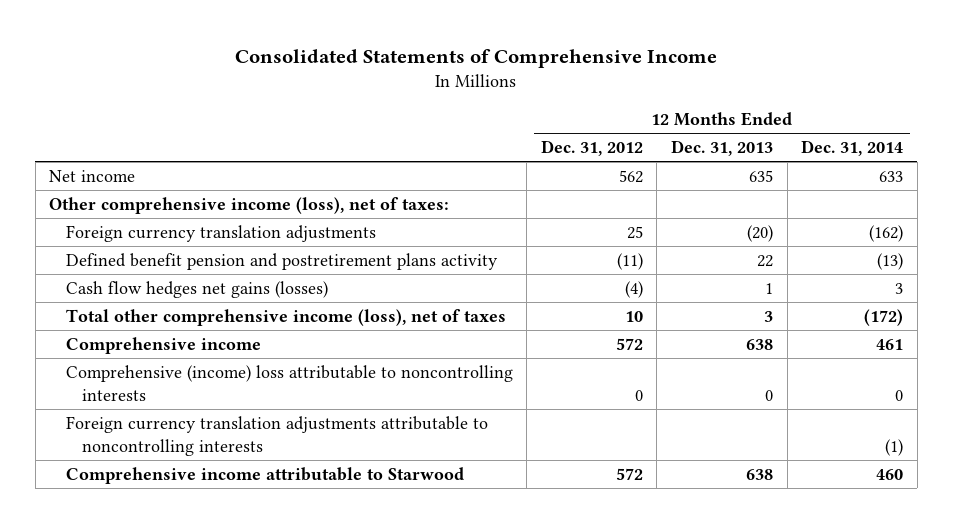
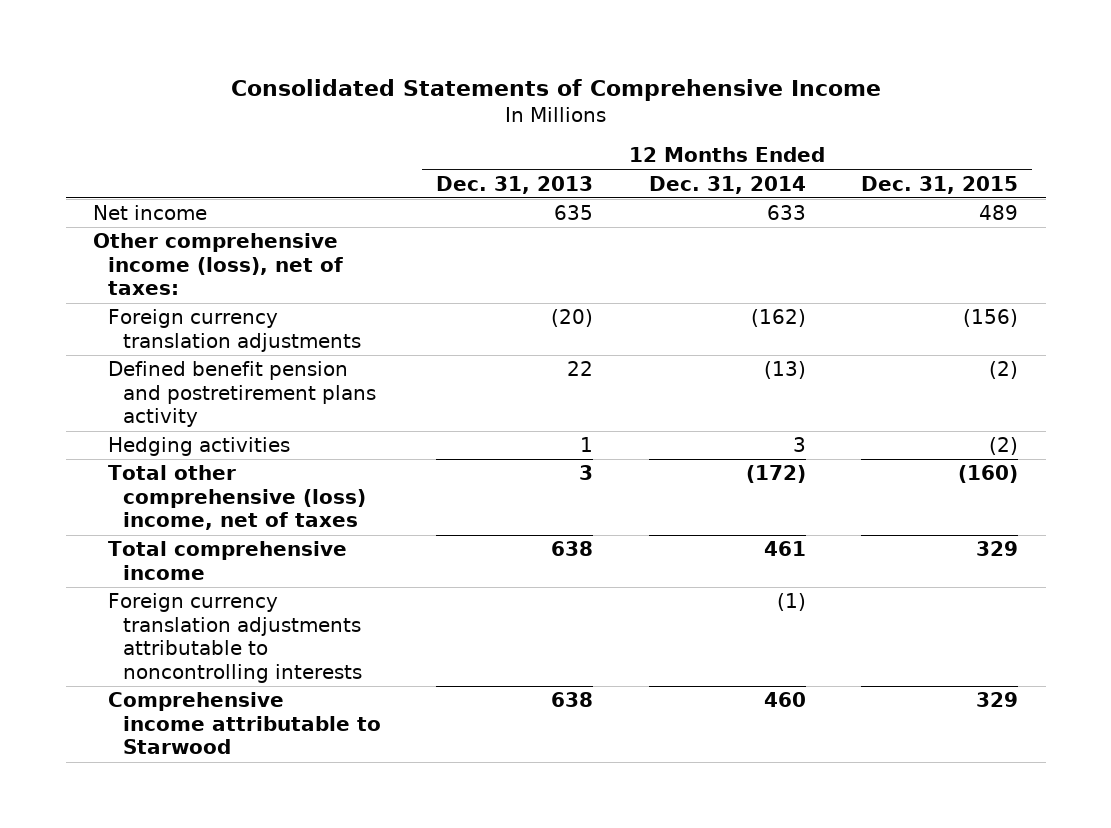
- | 12 Months Ended Dec. 31, 2012 | 12 Months Ended Dec. 31, 2013 | 12 Months Ended Dec. 31, 2014
+ | 12 Months Ended Dec. 31, 2013 | 12 Months Ended Dec. 31, 2014 | 12 Months Ended Dec. 31, 2015
- Cash flow hedges net gains (losses) | (4) | 1 | 3
- Total other comprehensive income (loss), net of taxes | 10 | 3 | (172)
- Comprehensive income | 572 | 638 | 461
- Comprehensive (income) loss attributable to noncontrolling interests | 0 | 0 | 0
+ Hedging activities | 1 | 3 | (2)
+ Total other comprehensive (loss) income, net of taxes | 3 | (172) | (160)
+ Total comprehensive income | 638 | 461 | 329

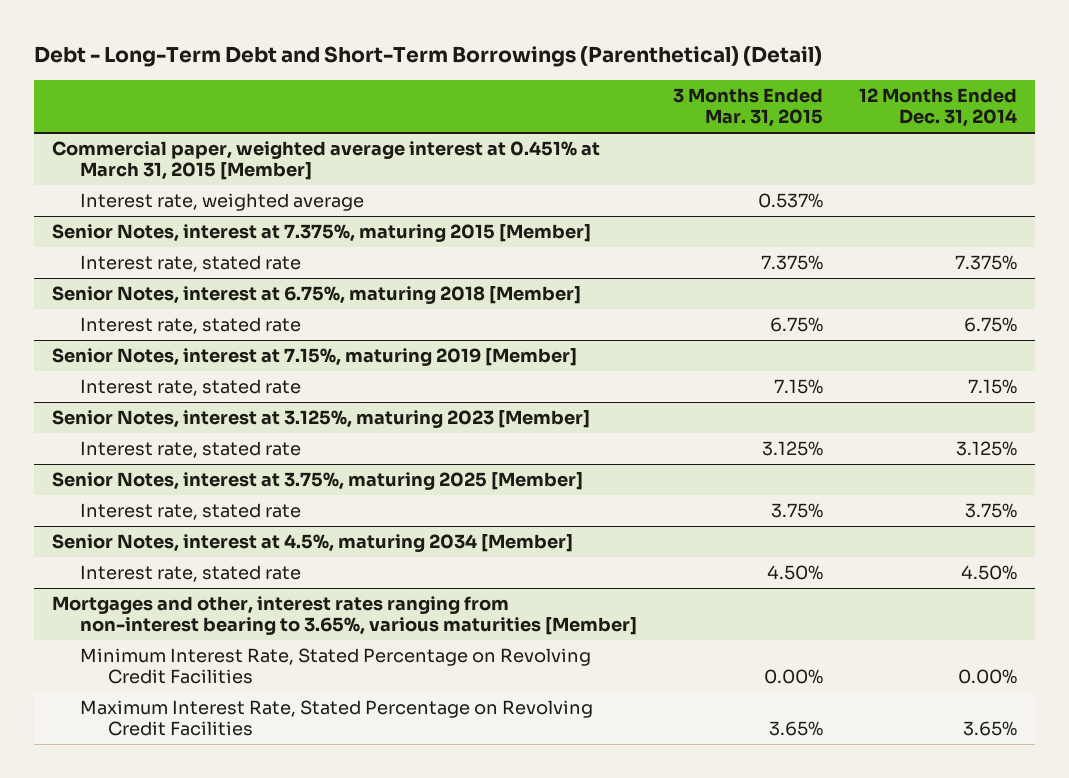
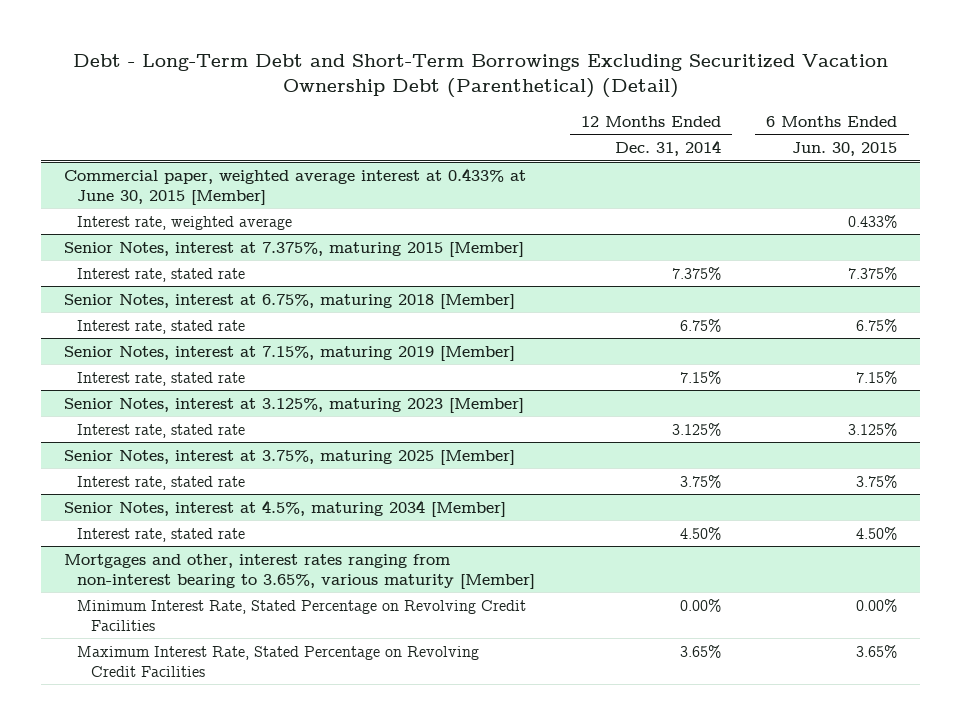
- Debt - Long-Term Debt and Short-Term Borrowings (Parenthetical) (Detail)
+ Debt - Long-Term Debt and Short-Term Borrowings Excluding Securitized Vacation Ownership Debt (Parenthetical) (Detail)
- | 3 Months Ended Mar. 31, 2015 | 12 Months Ended Dec. 31, 2014
+ | 12 Months Ended Dec. 31, 2014 | 6 Months Ended Jun. 30, 2015
- Commercial paper, weighted average interest at 0.451% at March 31, 2015 [Member]
+ Commercial paper, weighted average interest at 0.433% at June 30, 2015 [Member]
- Mortgages and other, interest rates ranging from non-interest bearing to 3.65%, various maturities [Member]
+ Mortgages and other, interest rates ranging from non-interest bearing to 3.65%, various maturity [Member]

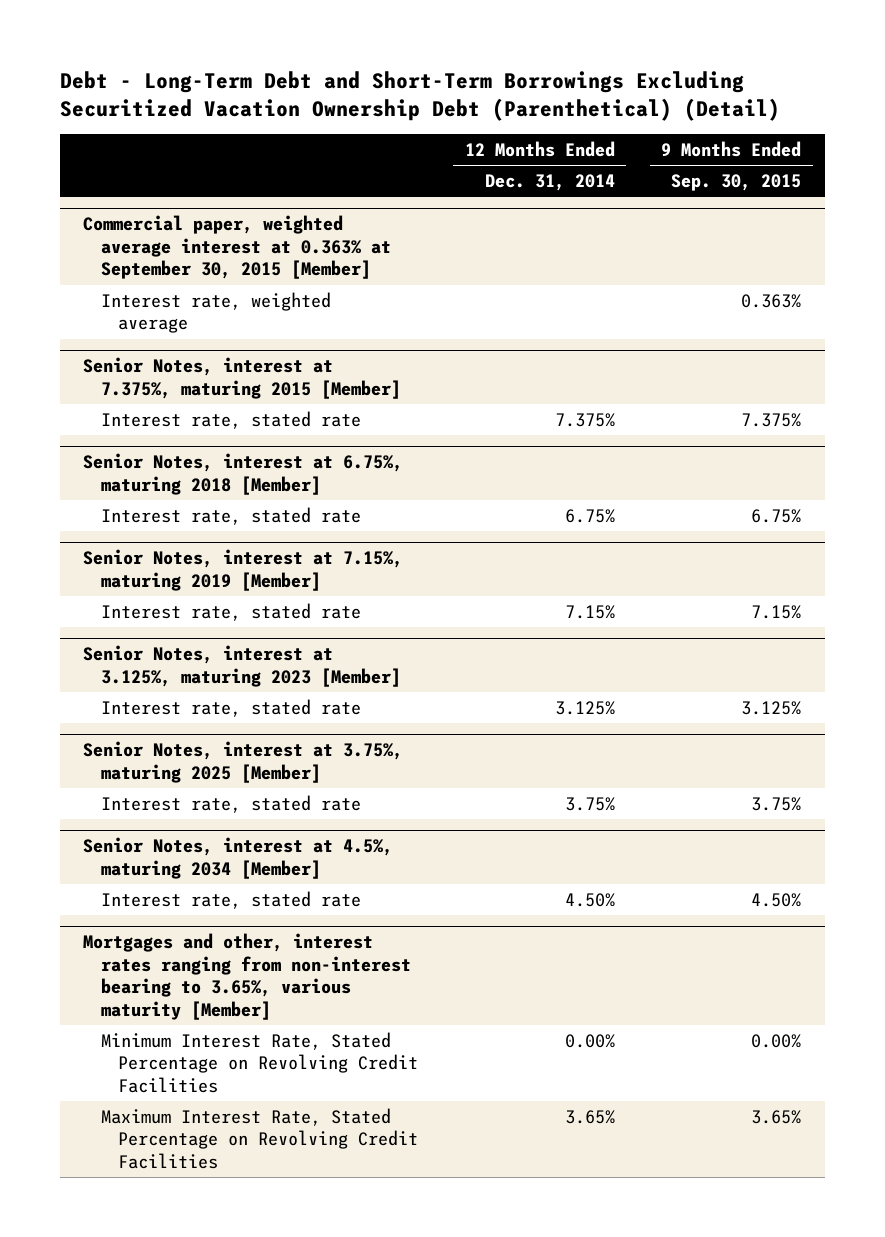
- | 12 Months Ended Dec. 31, 2014 | 6 Months Ended Jun. 30, 2015
+ | 12 Months Ended Dec. 31, 2014 | 9 Months Ended Sep. 30, 2015
- Commercial paper, weighted average interest at 0.433% at June 30, 2015 [Member]
+ Commercial paper, weighted average interest at 0.363% at September 30, 2015 [Member]

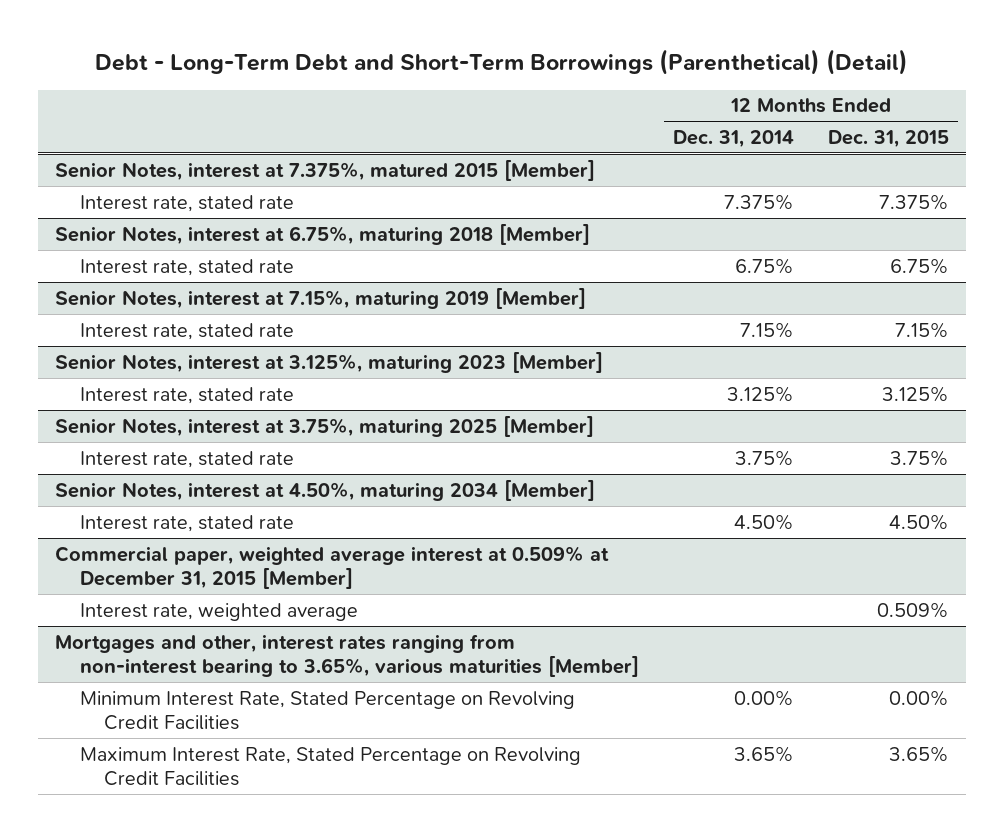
- Debt - Long-Term Debt and Short-Term Borrowings Excluding Securitized Vacation Ownership Debt (Parenthetical) (Detail)
+ Debt - Long-Term Debt and Short-Term Borrowings (Parenthetical) (Detail)
- | 12 Months Ended Dec. 31, 2014 | 9 Months Ended Sep. 30, 2015
+ | 12 Months Ended Dec. 31, 2014 | 12 Months Ended Dec. 31, 2015
- Commercial paper, weighted average interest at 0.363% at September 30, 2015 [Member]
- Interest rate, weighted average | | 0.363%
- Senior Notes, interest at 7.375%, maturing 2015 [Member]
+ Senior Notes, interest at 7.375%, matured 2015 [Member]
- Senior Notes, interest at 4.5%, maturing 2034 [Member]
+ Senior Notes, interest at 4.50%, maturing 2034 [Member]
- Mortgages and other, interest rates ranging from non-interest bearing to 3.65%, various maturity [Member]
+ Commercial paper, weighted average interest at 0.509% at December 31, 2015 [Member]
+ Interest rate, weighted average | | 0.509%
+ Mortgages and other, interest rates ranging from non-interest bearing to 3.65%, various maturities [Member]

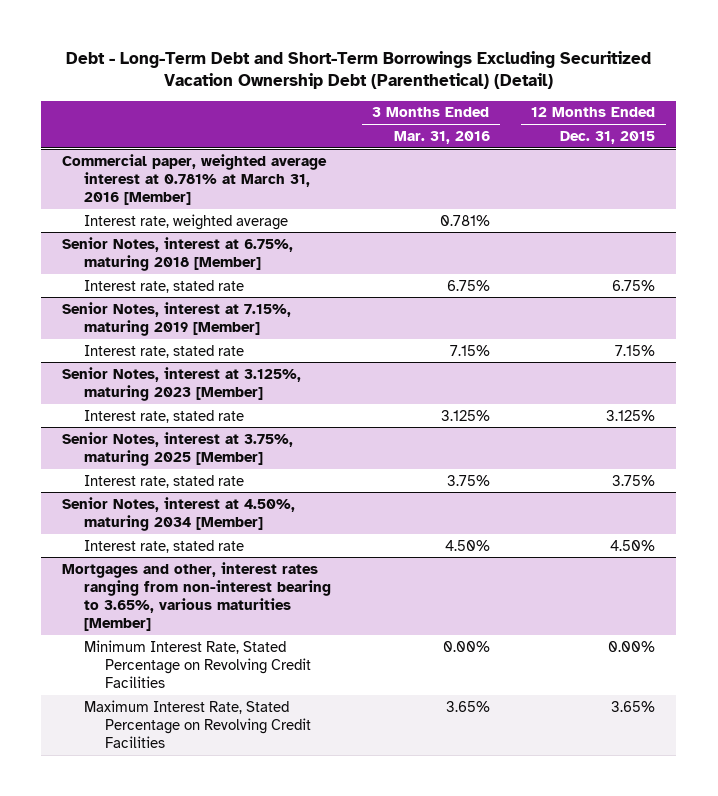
- Debt - Long-Term Debt and Short-Term Borrowings (Parenthetical) (Detail)
+ Debt - Long-Term Debt and Short-Term Borrowings Excluding Securitized Vacation Ownership Debt (Parenthetical) (Detail)
- | 12 Months Ended Dec. 31, 2014 | 12 Months Ended Dec. 31, 2015
+ | 3 Months Ended Mar. 31, 2016 | 12 Months Ended Dec. 31, 2015
- Senior Notes, interest at 7.375%, matured 2015 [Member]
- Interest rate, stated rate | 7.375% | 7.375%
+ Commercial paper, weighted average interest at 0.781% at March 31, 2016 [Member]
+ Interest rate, weighted average | 0.781% |
- Commercial paper, weighted average interest at 0.509% at December 31, 2015 [Member]
- Interest rate, weighted average | | 0.509%

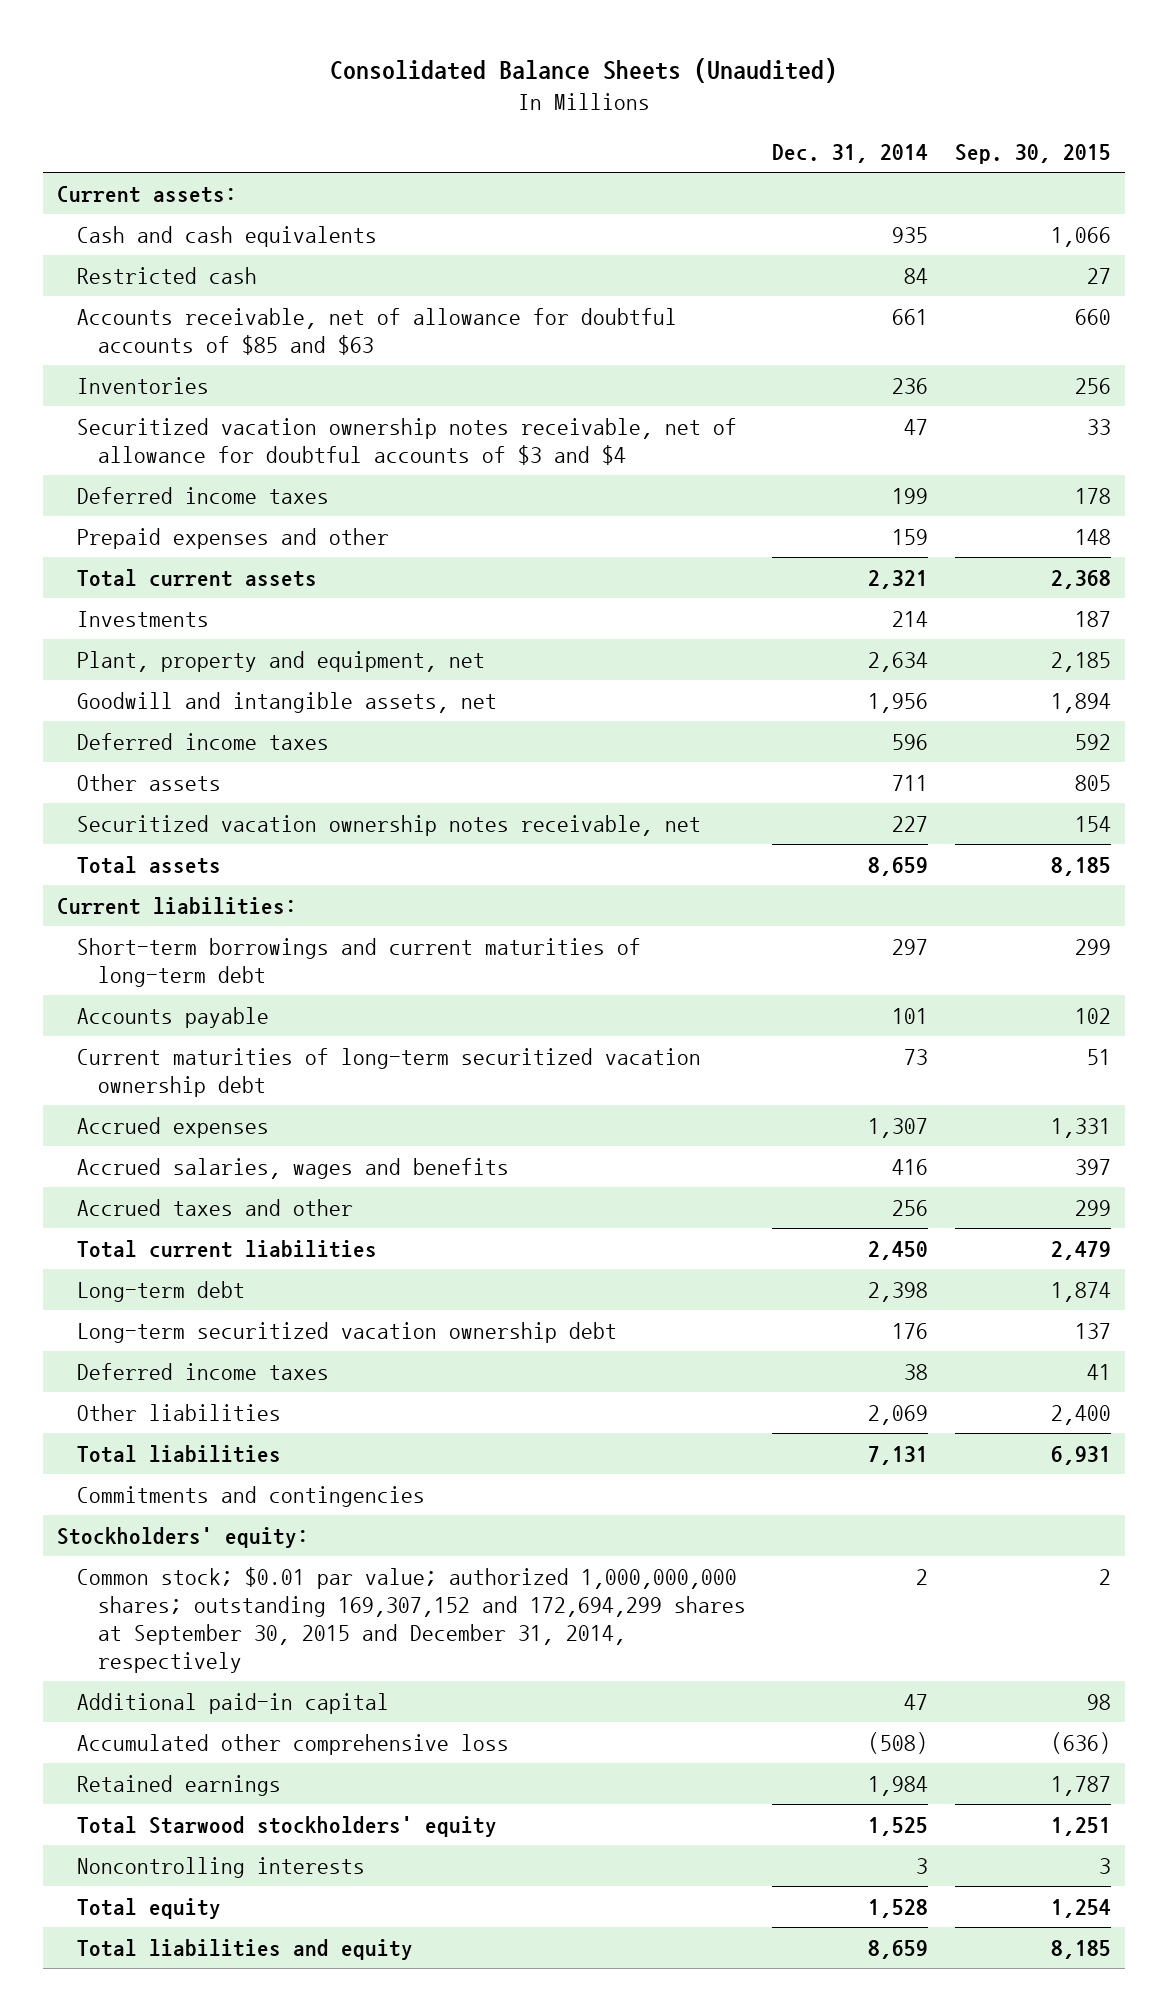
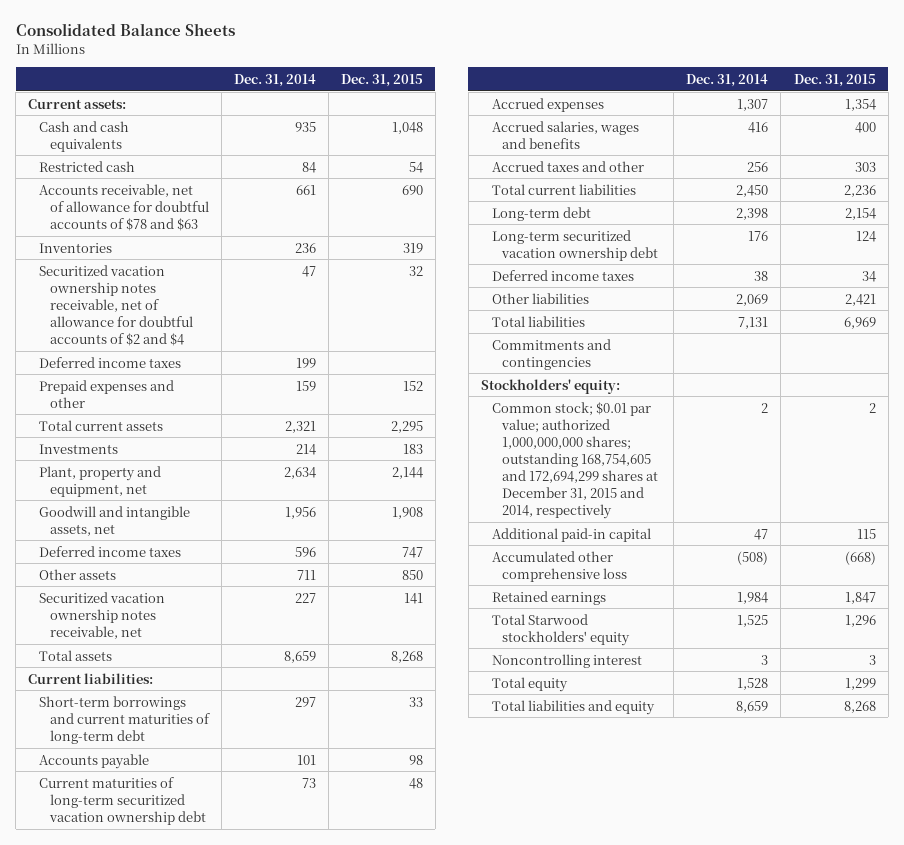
- Consolidated Balance Sheets (Unaudited)
+ Consolidated Balance Sheets
- | Dec. 31, 2014 | Sep. 30, 2015
+ | Dec. 31, 2014 | Dec. 31, 2015
- Accounts receivable, net of allowance for doubtful accounts of $85 and $63 | 661 | 660
+ Accounts receivable, net of allowance for doubtful accounts of $78 and $63 | 661 | 690
- Securitized vacation ownership notes receivable, net of allowance for doubtful accounts of $3 and $4 | 47 | 33
+ Securitized vacation ownership notes receivable, net of allowance for doubtful accounts of $2 and $4 | 47 | 32
- Common stock; $0.01 par value; authorized 1,000,000,000 shares; outstanding 169,307,152 and 172,694,299 shares at September 30, 2015 and December 31, 2014, respectively | 2 | 2
+ Common stock; $0.01 par value; authorized 1,000,000,000 shares; outstanding 168,754,605 and 172,694,299 shares at December 31, 2015 and 2014, respectively | 2 | 2
- Noncontrolling interests | 3 | 3
+ Noncontrolling interest | 3 | 3

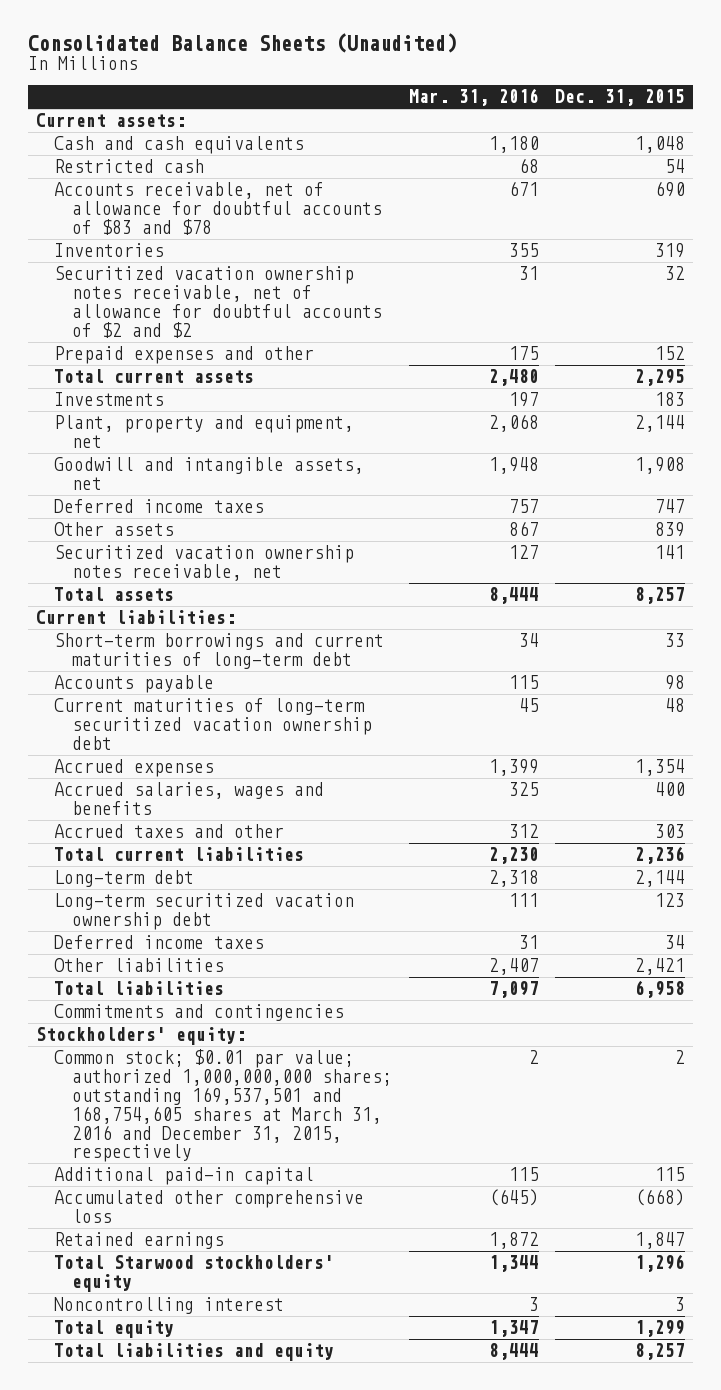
- Consolidated Balance Sheets
+ Consolidated Balance Sheets (Unaudited)
- | Dec. 31, 2014 | Dec. 31, 2015
+ | Mar. 31, 2016 | Dec. 31, 2015
- Accounts receivable, net of allowance for doubtful accounts of $78 and $63 | 661 | 690
+ Accounts receivable, net of allowance for doubtful accounts of $83 and $78 | 671 | 690
- Securitized vacation ownership notes receivable, net of allowance for doubtful accounts of $2 and $4 | 47 | 32
- Deferred income taxes | 199 |
+ Securitized vacation ownership notes receivable, net of allowance for doubtful accounts of $2 and $2 | 31 | 32
- Other assets | 711 | 850
+ Other assets | 867 | 839
- Total assets | 8,659 | 8,268
+ Total assets | 8,444 | 8,257
- Long-term debt | 2,398 | 2,154
- Long-term securitized vacation ownership debt | 176 | 124
+ Long-term debt | 2,318 | 2,144
+ Long-term securitized vacation ownership debt | 111 | 123
- Total liabilities | 7,131 | 6,969
+ Total liabilities | 7,097 | 6,958
- Common stock; $0.01 par value; authorized 1,000,000,000 shares; outstanding 168,754,605 and 172,694,299 shares at December 31, 2015 and 2014, respectively | 2 | 2
+ Common stock; $0.01 par value; authorized 1,000,000,000 shares; outstanding 169,537,501 and 168,754,605 shares at March 31, 2016 and December 31, 2015, respectively | 2 | 2
- Total liabilities and equity | 8,659 | 8,268
+ Total liabilities and equity | 8,444 | 8,257

